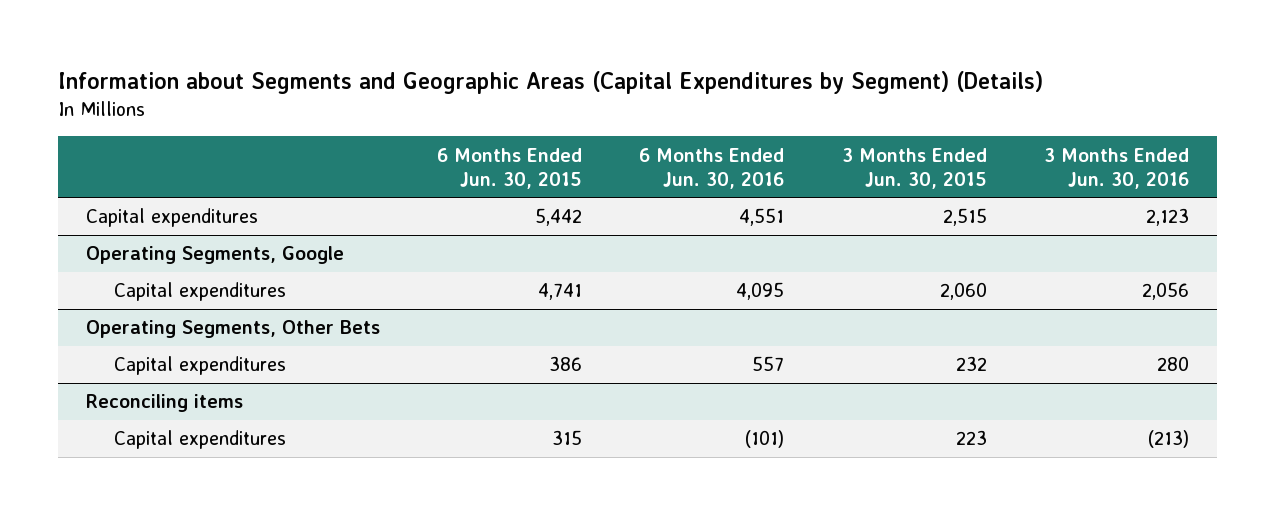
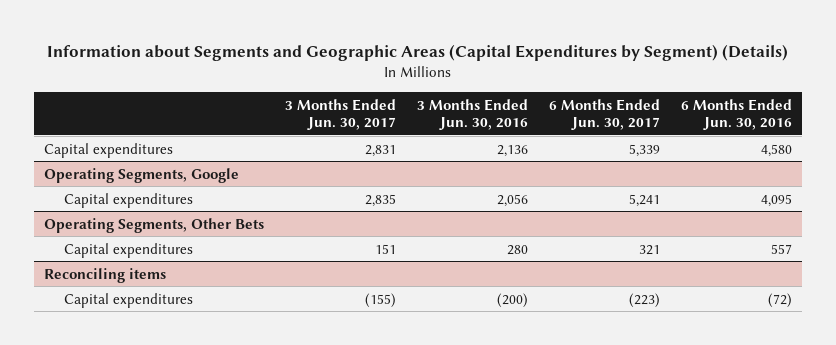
- | 6 Months Ended Jun. 30, 2015 | 6 Months Ended Jun. 30, 2016 | 3 Months Ended Jun. 30, 2015 | 3 Months Ended Jun. 30, 2016
+ | 3 Months Ended Jun. 30, 2017 | 3 Months Ended Jun. 30, 2016 | 6 Months Ended Jun. 30, 2017 | 6 Months Ended Jun. 30, 2016
- Capital expenditures | 5,442 | 4,551 | 2,515 | 2,123
+ Capital expenditures | 2,831 | 2,136 | 5,339 | 4,580
@ Reconciling items
- Capital expenditures | 315 | (101) | 223 | (213)
+ Capital expenditures | (155) | (200) | (223) | (72)

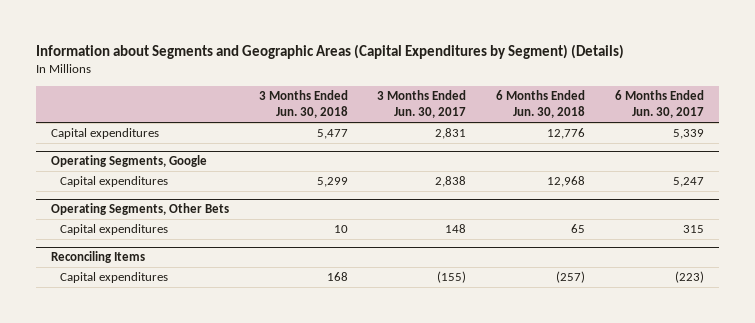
- | 3 Months Ended Jun. 30, 2017 | 3 Months Ended Jun. 30, 2016 | 6 Months Ended Jun. 30, 2017 | 6 Months Ended Jun. 30, 2016
+ | 3 Months Ended Jun. 30, 2018 | 3 Months Ended Jun. 30, 2017 | 6 Months Ended Jun. 30, 2018 | 6 Months Ended Jun. 30, 2017
@ Operating Segments, Google
- Capital expenditures | 2,835 | 2,056 | 5,241 | 4,095
+ Capital expenditures | 5,299 | 2,838 | 12,968 | 5,247
@ Operating Segments, Other Bets
- Capital expenditures | 151 | 280 | 321 | 557
- Reconciling items
@ Operating Segments, Other Bets
+ Capital expenditures | 10 | 148 | 65 | 315
+ Reconciling Items

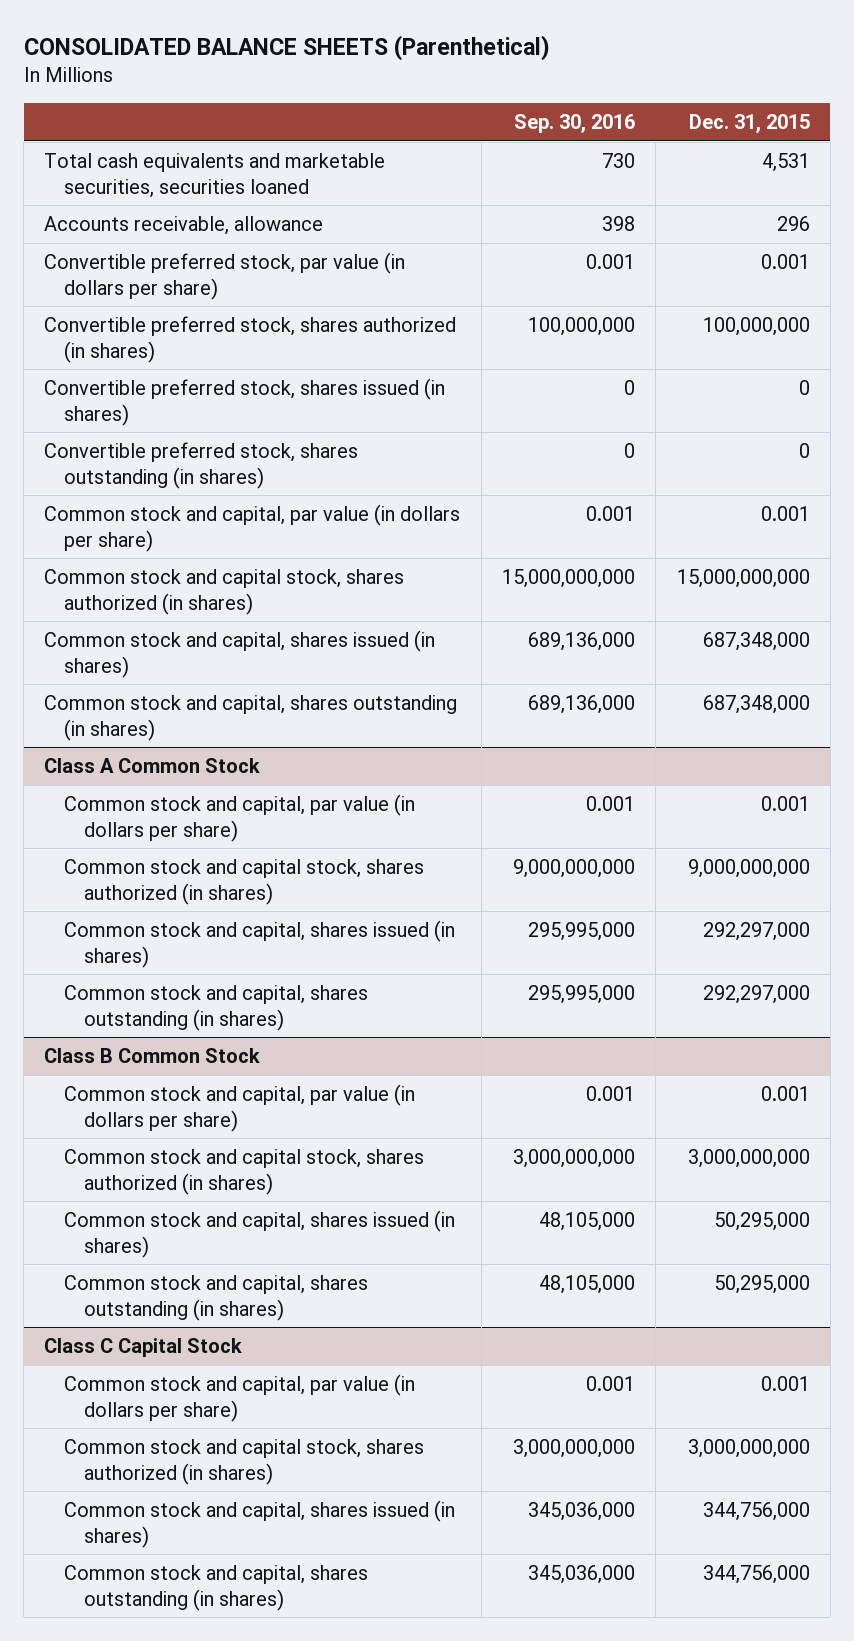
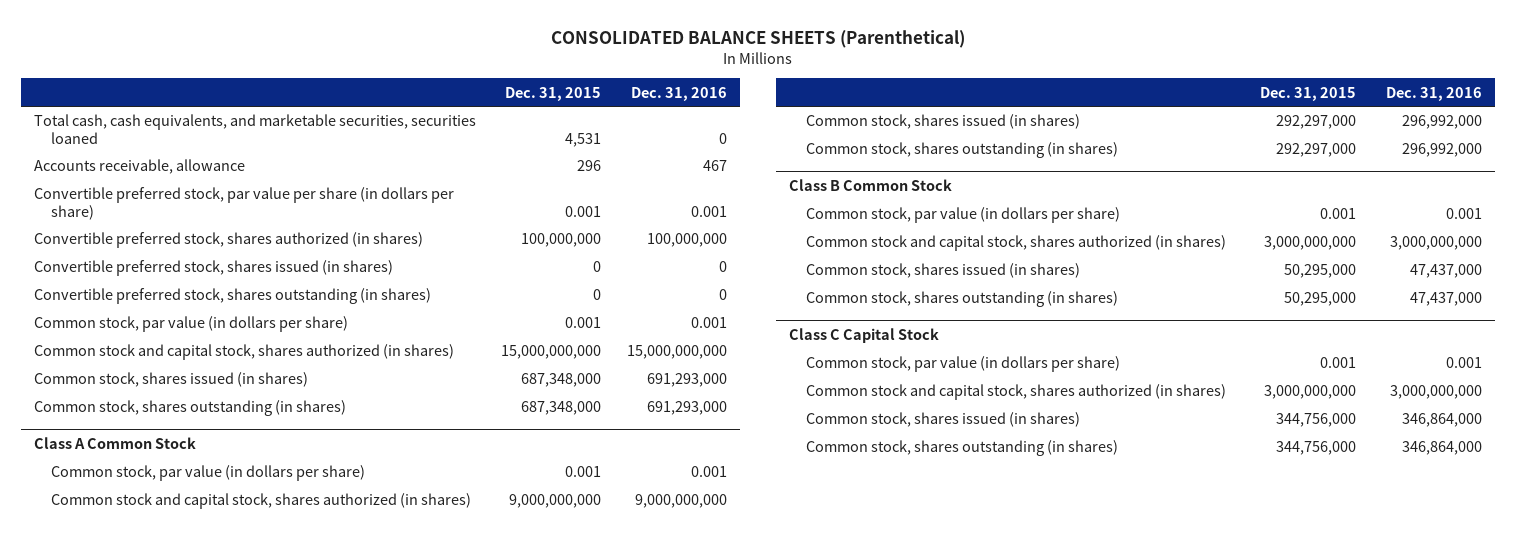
- | Sep. 30, 2016 | Dec. 31, 2015
+ | Dec. 31, 2015 | Dec. 31, 2016
- Total cash equivalents and marketable securities, securities loaned | 730 | 4,531
+ Total cash, cash equivalents, and marketable securities, securities loaned | 4,531 | 0
- Convertible preferred stock, par value (in dollars per share) | 0.001 | 0.001
+ Convertible preferred stock, par value per share (in dollars per share) | 0.001 | 0.001
- Common stock and capital, par value (in dollars per share) | 0.001 | 0.001
+ Common stock, par value (in dollars per share) | 0.001 | 0.001
- Common stock and capital, shares issued (in shares) | 689,136,000 | 687,348,000
- Common stock and capital, shares outstanding (in shares) | 689,136,000 | 687,348,000
+ Common stock, shares issued (in shares) | 687,348,000 | 691,293,000
+ Common stock, shares outstanding (in shares) | 687,348,000 | 691,293,000
@ Class A Common Stock
- Common stock and capital, par value (in dollars per share) | 0.001 | 0.001
+ Common stock, par value (in dollars per share) | 0.001 | 0.001
- Common stock and capital, shares issued (in shares) | 295,995,000 | 292,297,000
- Common stock and capital, shares outstanding (in shares) | 295,995,000 | 292,297,000
+ Common stock, shares issued (in shares) | 292,297,000 | 296,992,000
+ Common stock, shares outstanding (in shares) | 292,297,000 | 296,992,000
@ Class B Common Stock
- Common stock and capital, par value (in dollars per share) | 0.001 | 0.001
+ Common stock, par value (in dollars per share) | 0.001 | 0.001
- Common stock and capital, shares issued (in shares) | 48,105,000 | 50,295,000
- Common stock and capital, shares outstanding (in shares) | 48,105,000 | 50,295,000
+ Common stock, shares issued (in shares) | 50,295,000 | 47,437,000
+ Common stock, shares outstanding (in shares) | 50,295,000 | 47,437,000
@ Class C Capital Stock
- Common stock and capital, par value (in dollars per share) | 0.001 | 0.001
+ Common stock, par value (in dollars per share) | 0.001 | 0.001
- Common stock and capital, shares issued (in shares) | 345,036,000 | 344,756,000
- Common stock and capital, shares outstanding (in shares) | 345,036,000 | 344,756,000
+ Common stock, shares issued (in shares) | 344,756,000 | 346,864,000
+ Common stock, shares outstanding (in shares) | 344,756,000 | 346,864,000

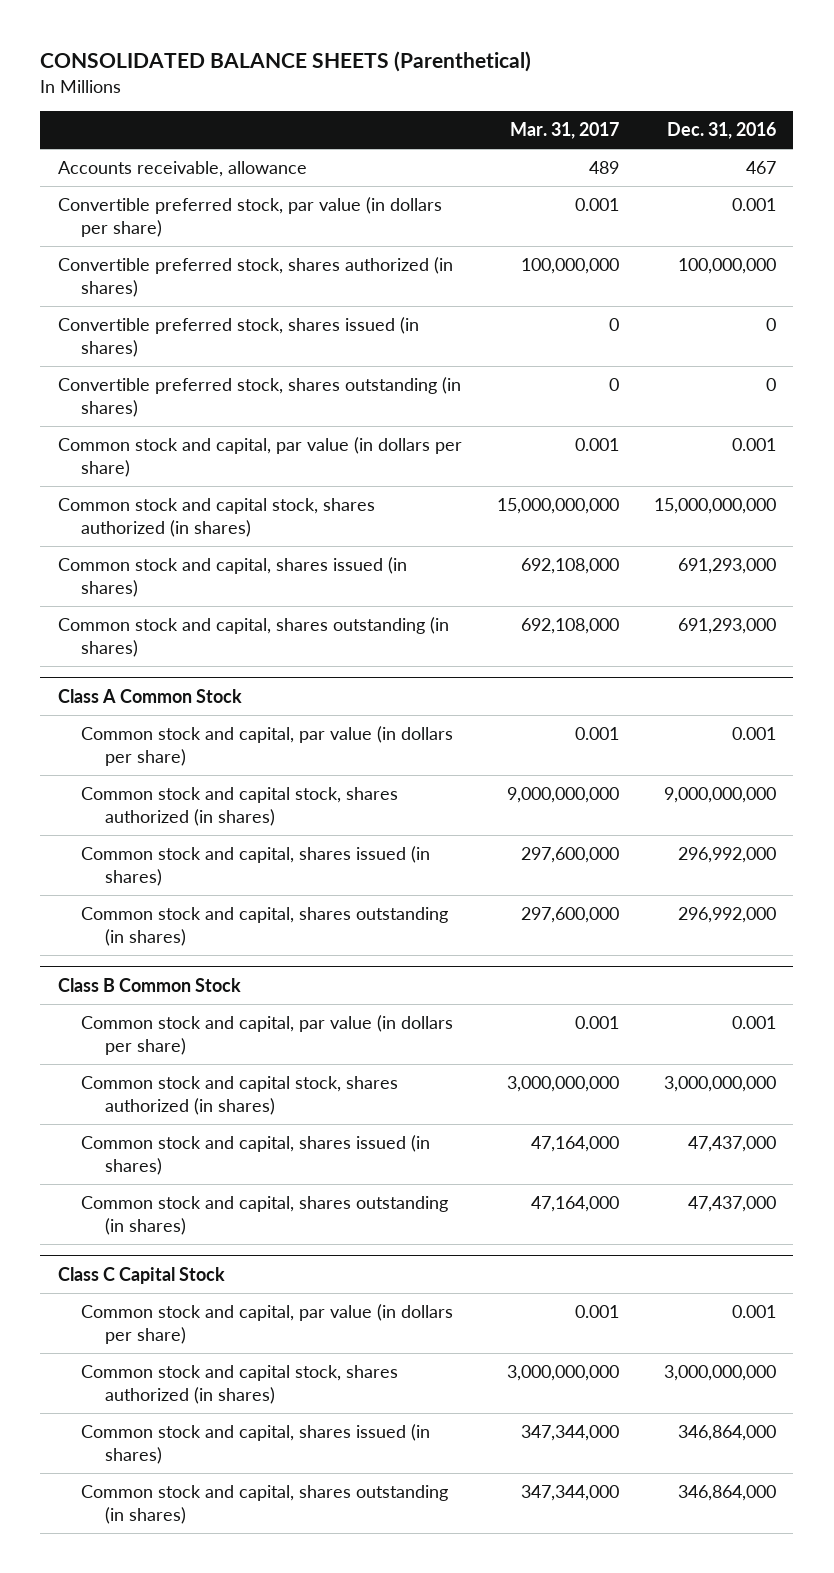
- | Dec. 31, 2015 | Dec. 31, 2016
+ | Mar. 31, 2017 | Dec. 31, 2016
- Total cash, cash equivalents, and marketable securities, securities loaned | 4,531 | 0
- Convertible preferred stock, par value per share (in dollars per share) | 0.001 | 0.001
+ Convertible preferred stock, par value (in dollars per share) | 0.001 | 0.001
- Common stock, par value (in dollars per share) | 0.001 | 0.001
+ Common stock and capital, par value (in dollars per share) | 0.001 | 0.001
- Common stock, shares issued (in shares) | 687,348,000 | 691,293,000
- Common stock, shares outstanding (in shares) | 687,348,000 | 691,293,000
+ Common stock and capital, shares issued (in shares) | 692,108,000 | 691,293,000
+ Common stock and capital, shares outstanding (in shares) | 692,108,000 | 691,293,000
@ Class A Common Stock
- Common stock, par value (in dollars per share) | 0.001 | 0.001
+ Common stock and capital, par value (in dollars per share) | 0.001 | 0.001
- Common stock, shares issued (in shares) | 292,297,000 | 296,992,000
- Common stock, shares outstanding (in shares) | 292,297,000 | 296,992,000
+ Common stock and capital, shares issued (in shares) | 297,600,000 | 296,992,000
+ Common stock and capital, shares outstanding (in shares) | 297,600,000 | 296,992,000
@ Class B Common Stock
- Common stock, par value (in dollars per share) | 0.001 | 0.001
+ Common stock and capital, par value (in dollars per share) | 0.001 | 0.001
- Common stock, shares issued (in shares) | 50,295,000 | 47,437,000
- Common stock, shares outstanding (in shares) | 50,295,000 | 47,437,000
+ Common stock and capital, shares issued (in shares) | 47,164,000 | 47,437,000
+ Common stock and capital, shares outstanding (in shares) | 47,164,000 | 47,437,000
@ Class C Capital Stock
- Common stock, par value (in dollars per share) | 0.001 | 0.001
+ Common stock and capital, par value (in dollars per share) | 0.001 | 0.001
- Common stock, shares issued (in shares) | 344,756,000 | 346,864,000
- Common stock, shares outstanding (in shares) | 344,756,000 | 346,864,000
+ Common stock and capital, shares issued (in shares) | 347,344,000 | 346,864,000
+ Common stock and capital, shares outstanding (in shares) | 347,344,000 | 346,864,000

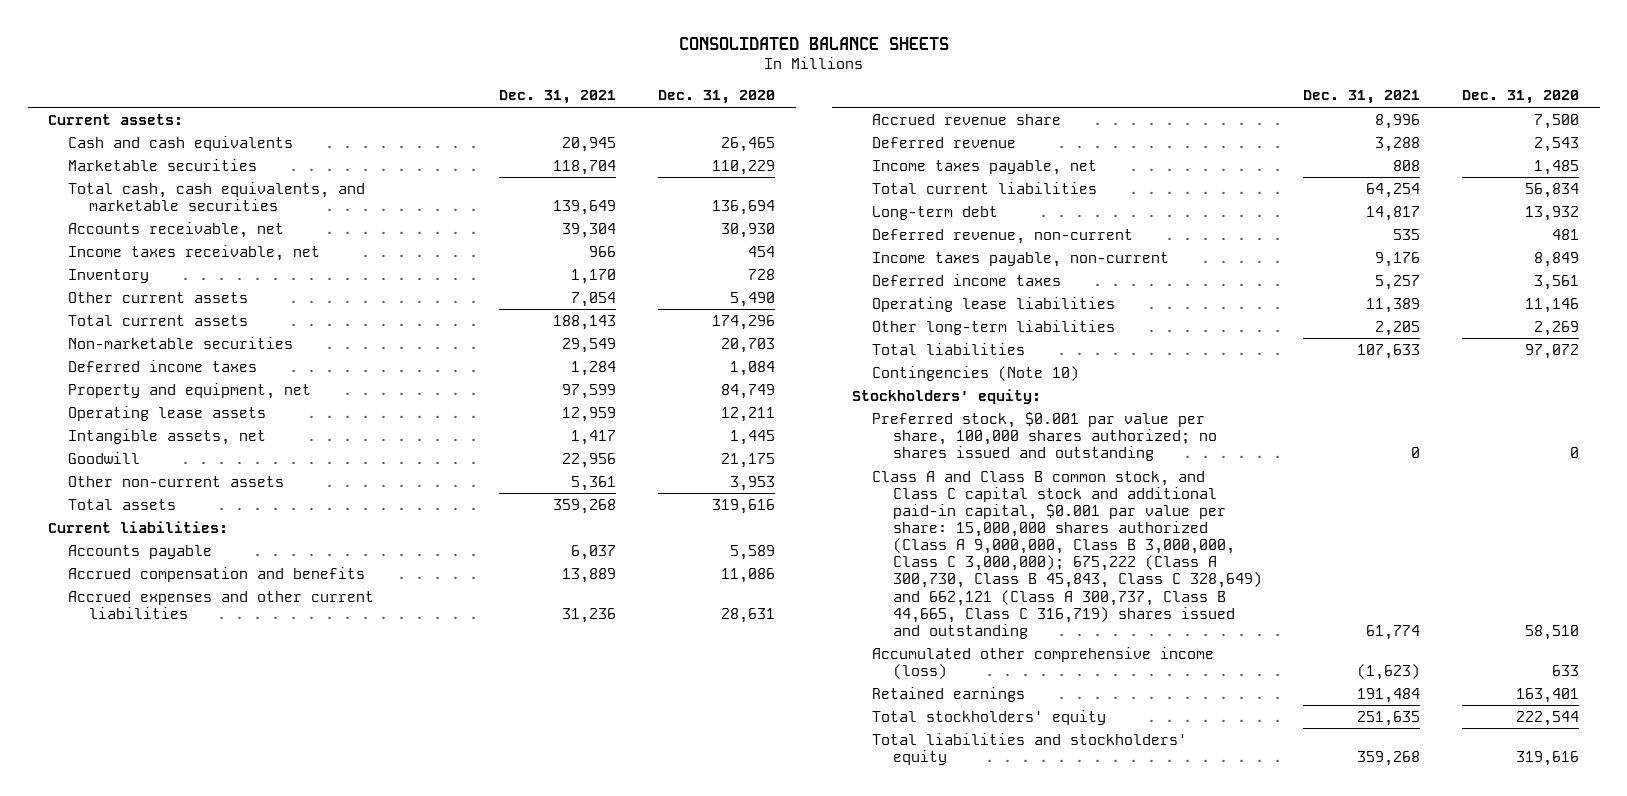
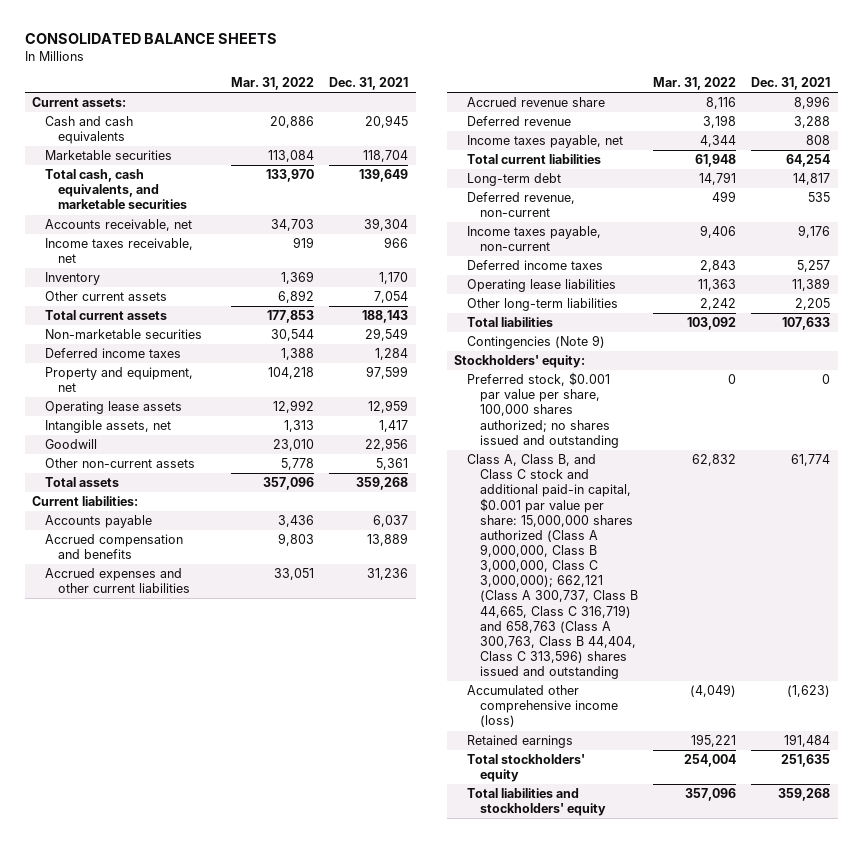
- | Dec. 31, 2021 | Dec. 31, 2020
+ | Mar. 31, 2022 | Dec. 31, 2021
- Contingencies (Note 10)
+ Contingencies (Note 9)
- Class A and Class B common stock, and Class C capital stock and additional paid-in capital, $0.001 par value per share: 15,000,000 shares authorized (Class A 9,000,000, Class B 3,000,000, Class C 3,000,000); 675,222 (Class A 300,730, Class B 45,843, Class C 328,649) and 662,121 (Class A 300,737, Class B 44,665, Class C 316,719) shares issued and outstanding | 61,774 | 58,510
+ Class A, Class B, and Class C stock and additional paid-in capital, $0.001 par value per share: 15,000,000 shares authorized (Class A 9,000,000, Class B 3,000,000, Class C 3,000,000); 662,121 (Class A 300,737, Class B 44,665, Class C 316,719) and 658,763 (Class A 300,763, Class B 44,404, Class C 313,596) shares issued and outstanding | 62,832 | 61,774

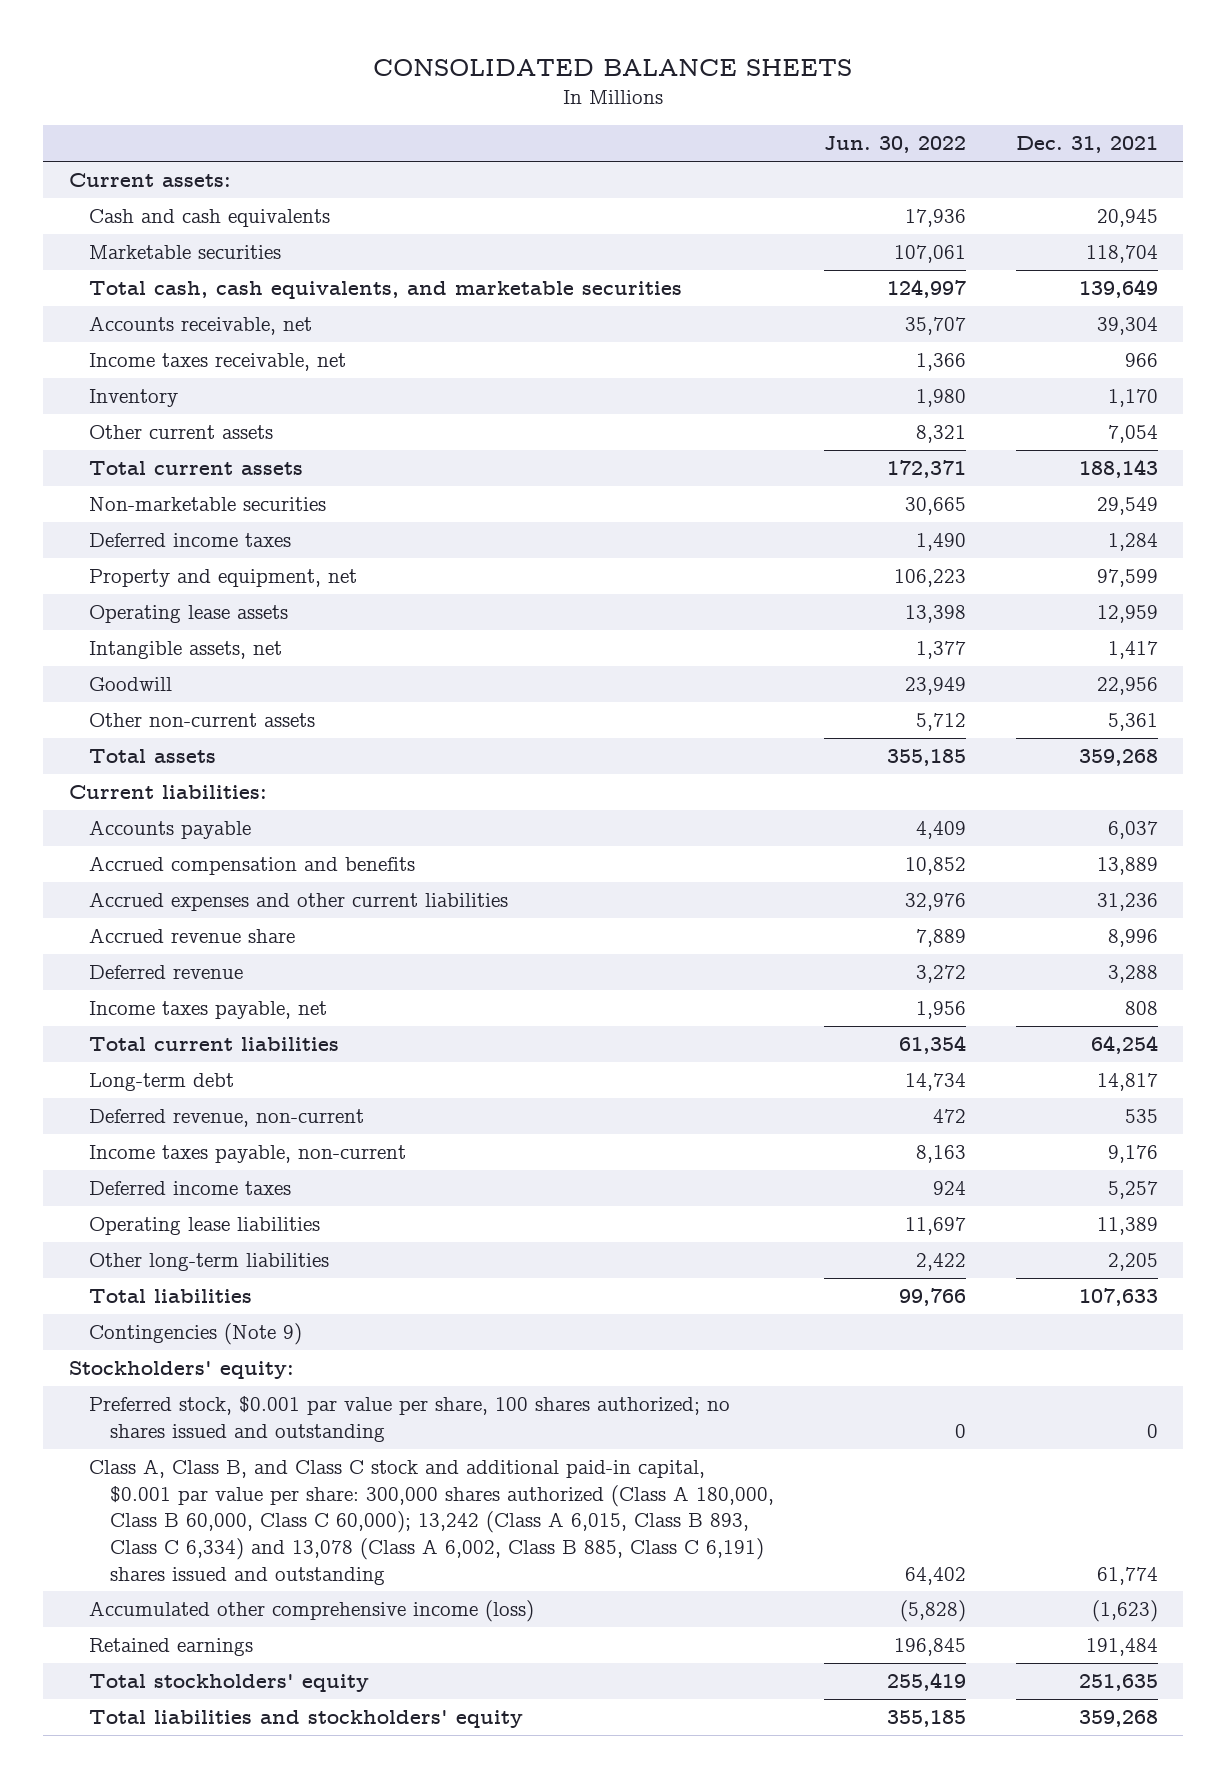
- | Mar. 31, 2022 | Dec. 31, 2021
+ | Jun. 30, 2022 | Dec. 31, 2021
- Preferred stock, $0.001 par value per share, 100,000 shares authorized; no shares issued and outstanding | 0 | 0
- Class A, Class B, and Class C stock and additional paid-in capital, $0.001 par value per share: 15,000,000 shares authorized (Class A 9,000,000, Class B 3,000,000, Class C 3,000,000); 662,121 (Class A 300,737, Class B 44,665, Class C 316,719) and 658,763 (Class A 300,763, Class B 44,404, Class C 313,596) shares issued and outstanding | 62,832 | 61,774
+ Preferred stock, $0.001 par value per share, 100 shares authorized; no shares issued and outstanding | 0 | 0
+ Class A, Class B, and Class C stock and additional paid-in capital, $0.001 par value per share: 300,000 shares authorized (Class A 180,000, Class B 60,000, Class C 60,000); 13,242 (Class A 6,015, Class B 893, Class C 6,334) and 13,078 (Class A 6,002, Class B 885, Class C 6,191) shares issued and outstanding | 64,402 | 61,774

